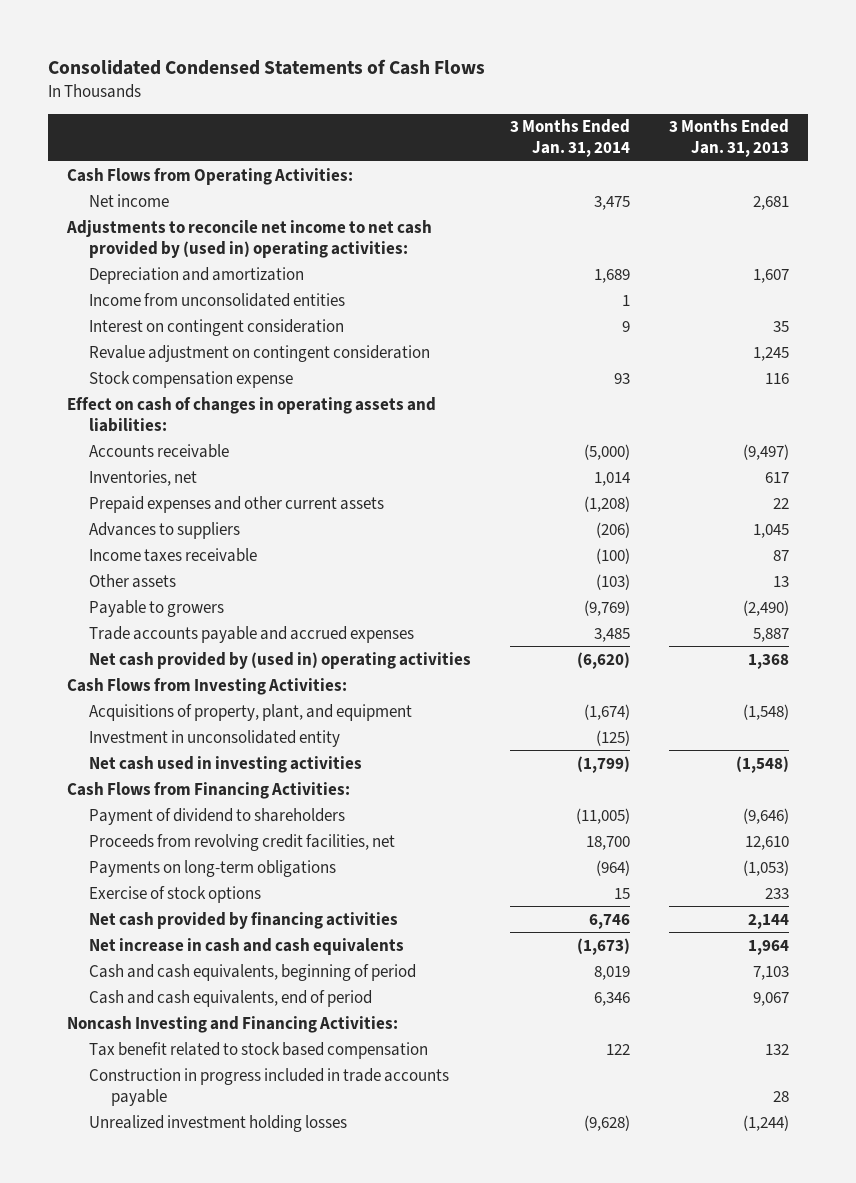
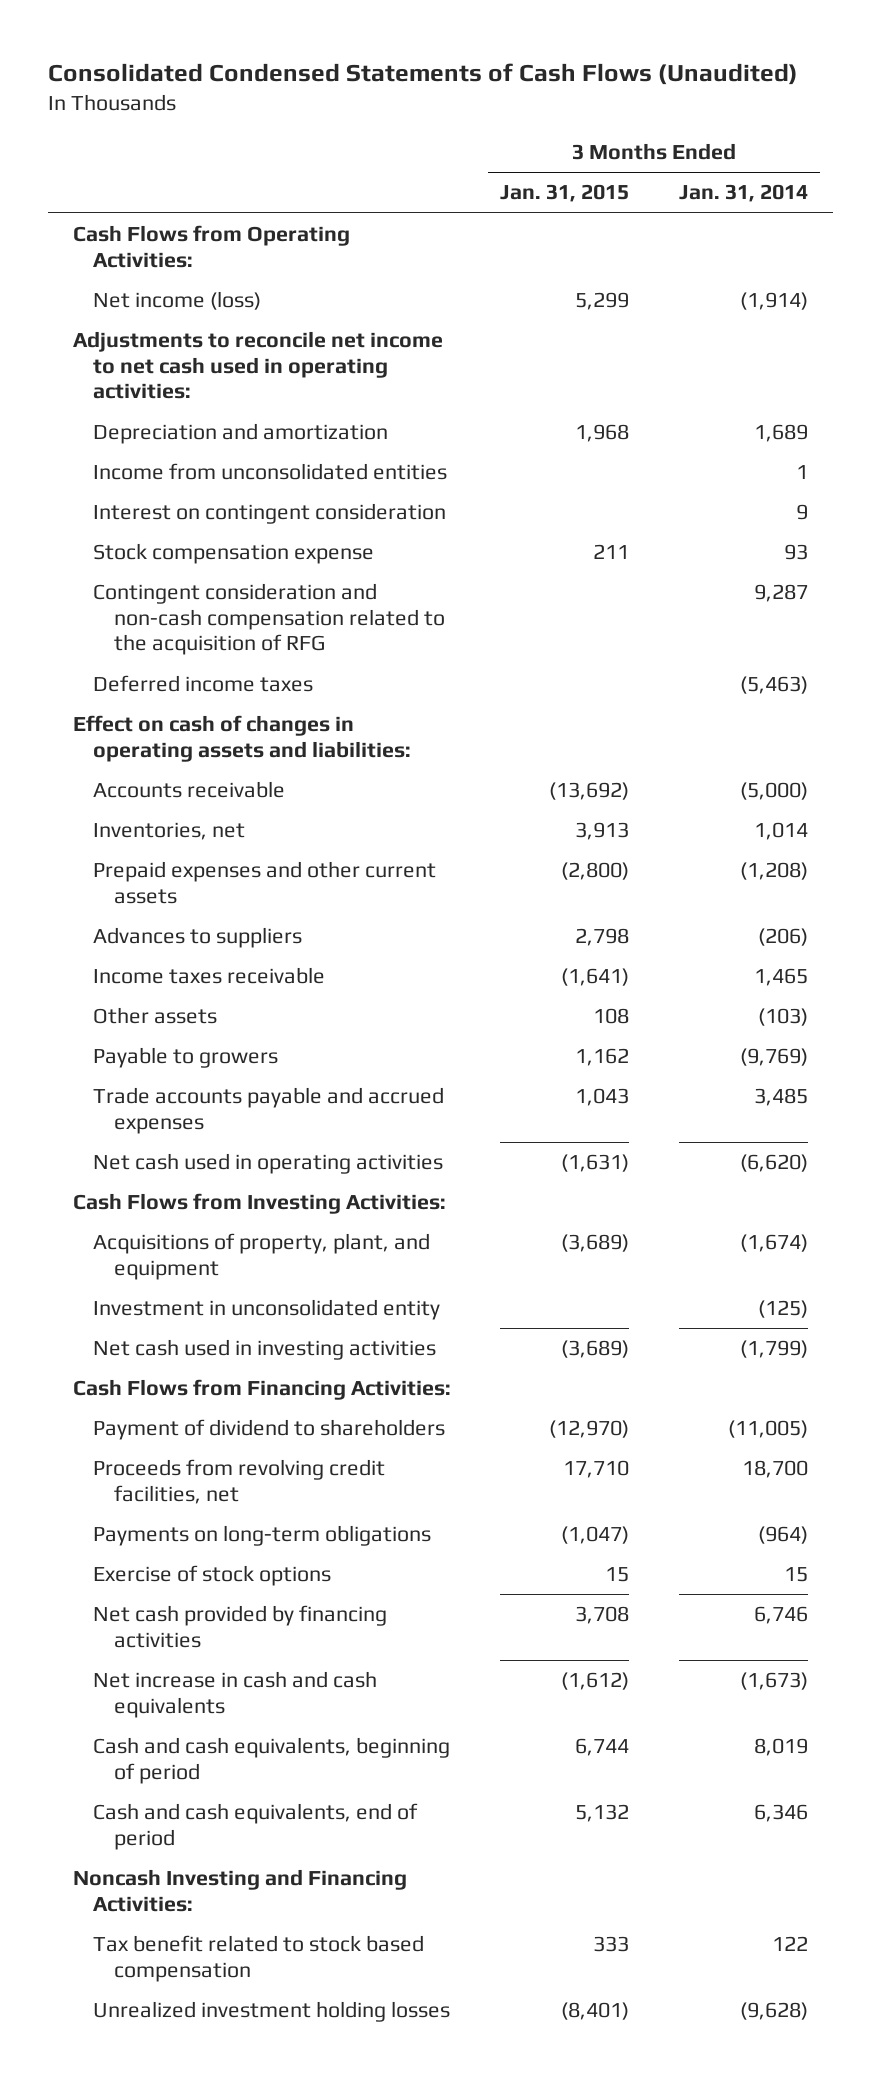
- Consolidated Condensed Statements of Cash Flows
+ Consolidated Condensed Statements of Cash Flows (Unaudited)
- | 3 Months Ended Jan. 31, 2014 | 3 Months Ended Jan. 31, 2013
+ | 3 Months Ended Jan. 31, 2015 | 3 Months Ended Jan. 31, 2014
- Net income | 3,475 | 2,681
- Adjustments to reconcile net income to net cash provided by (used in) operating activities:
+ Net income (loss) | 5,299 | (1,914)
+ Adjustments to reconcile net income to net cash used in operating activities:
- Revalue adjustment on contingent consideration | | 1,245
+ Contingent consideration and non-cash compensation related to the acquisition of RFG | | 9,287
+ Deferred income taxes | | (5,463)
- Income taxes receivable | (100) | 87
+ Income taxes receivable | (1,641) | 1,465
- Net cash provided by (used in) operating activities | (6,620) | 1,368
+ Net cash used in operating activities | (1,631) | (6,620)
- Construction in progress included in trade accounts payable | | 28

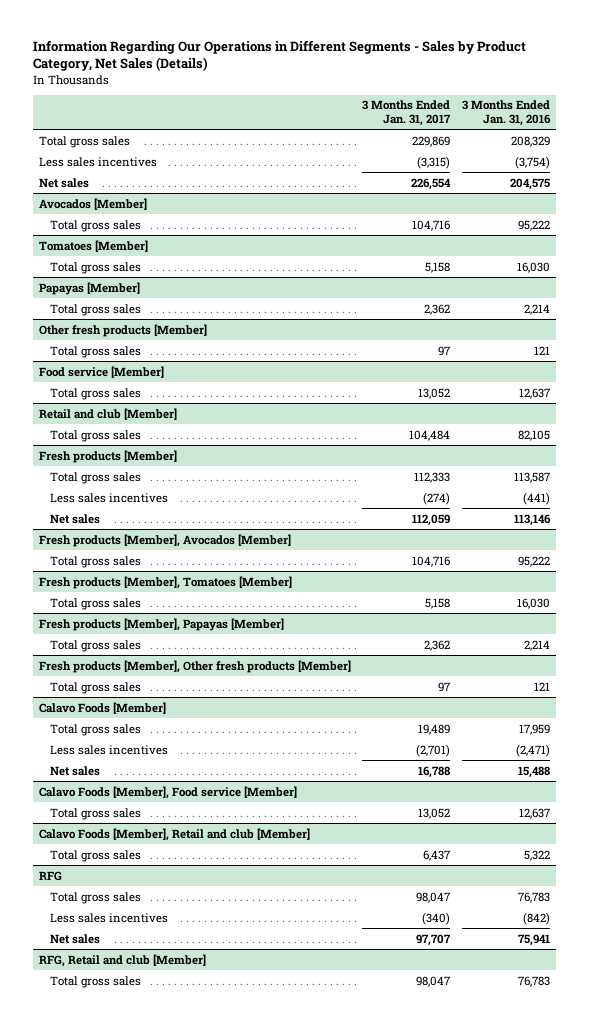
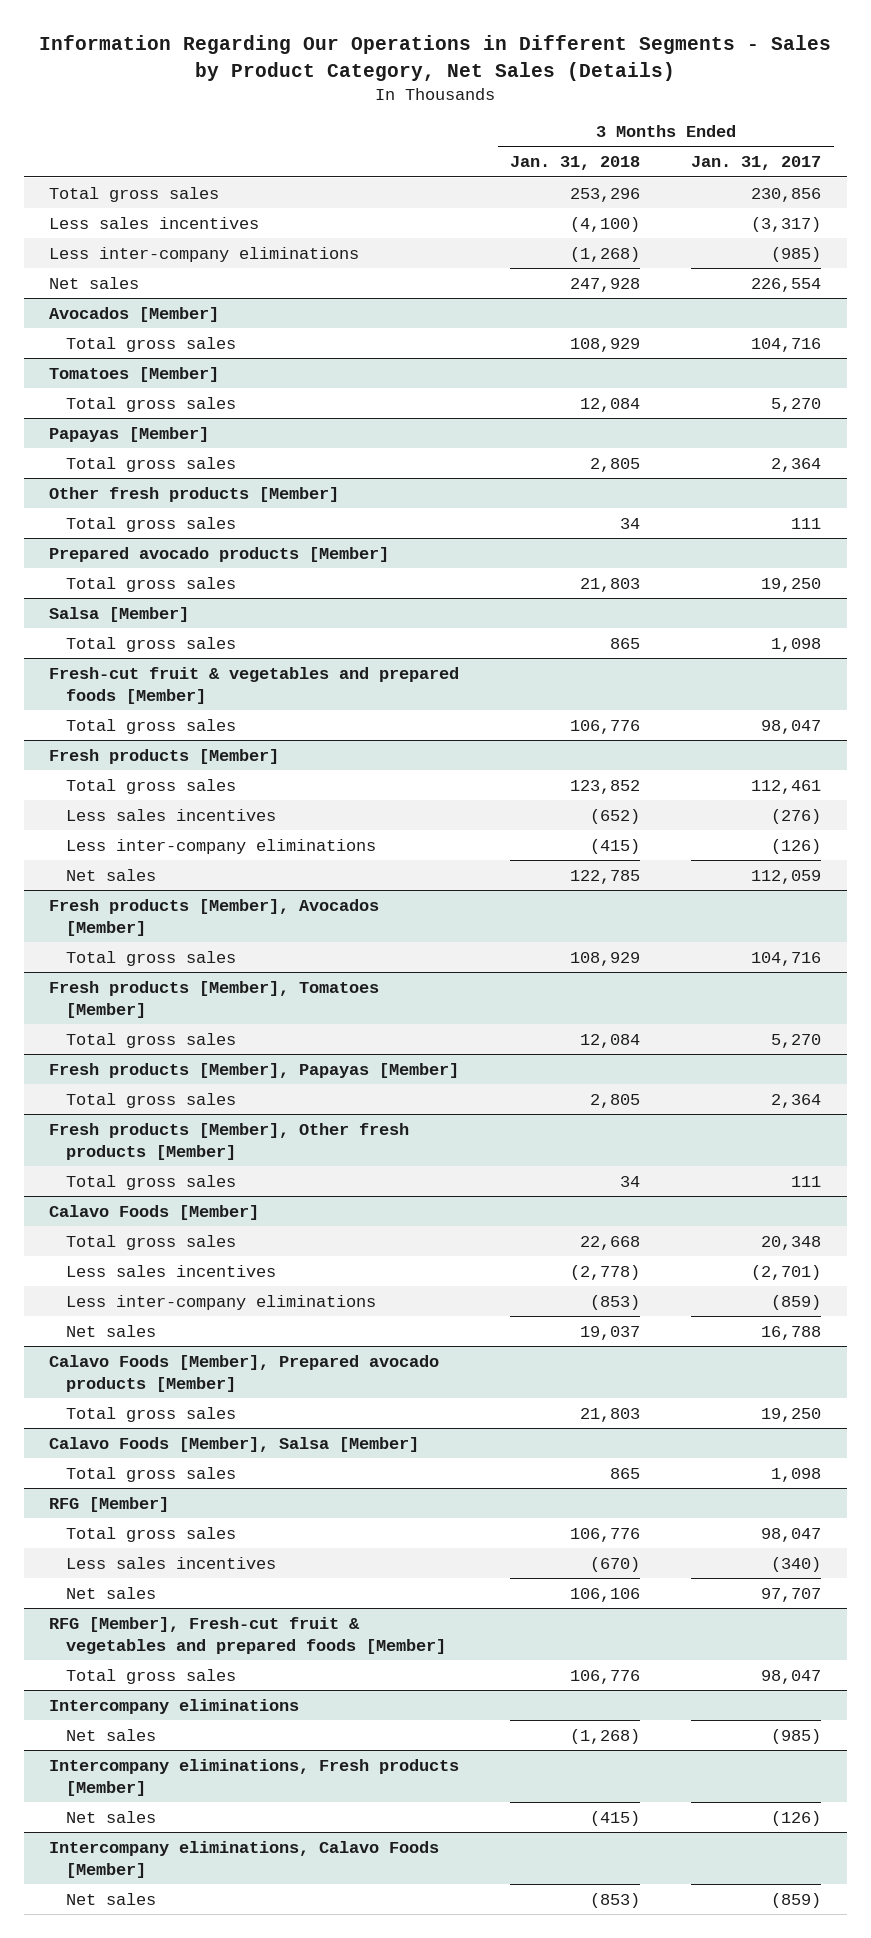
- | 3 Months Ended Jan. 31, 2017 | 3 Months Ended Jan. 31, 2016
+ | 3 Months Ended Jan. 31, 2018 | 3 Months Ended Jan. 31, 2017
- Total gross sales | 229,869 | 208,329
- Less sales incentives | (3,315) | (3,754)
+ Total gross sales | 253,296 | 230,856
+ Less sales incentives | (4,100) | (3,317)
+ Less inter-company eliminations | (1,268) | (985)
@ Tomatoes [Member]
- Total gross sales | 5,158 | 16,030
+ Total gross sales | 12,084 | 5,270
@ Papayas [Member]
- Total gross sales | 2,362 | 2,214
+ Total gross sales | 2,805 | 2,364
@ Other fresh products [Member]
- Total gross sales | 97 | 121
- Food service [Member]
- Total gross sales | 13,052 | 12,637
- Retail and club [Member]
- Total gross sales | 104,484 | 82,105
@ Other fresh products [Member]
+ Total gross sales | 34 | 111
+ Prepared avocado products [Member]
+ Total gross sales | 21,803 | 19,250
+ Salsa [Member]
+ Total gross sales | 865 | 1,098
+ Fresh-cut fruit & vegetables and prepared foods [Member]
+ Total gross sales | 106,776 | 98,047
@ Fresh products [Member]
- Total gross sales | 112,333 | 113,587
- Less sales incentives | (274) | (441)
+ Total gross sales | 123,852 | 112,461
+ Less sales incentives | (652) | (276)
+ Less inter-company eliminations | (415) | (126)
@ Fresh products [Member], Tomatoes [Member]
- Total gross sales | 5,158 | 16,030
+ Total gross sales | 12,084 | 5,270
@ Fresh products [Member], Papayas [Member]
- Total gross sales | 2,362 | 2,214
+ Total gross sales | 2,805 | 2,364
@ Fresh products [Member], Other fresh products [Member]
- Total gross sales | 97 | 121
+ Total gross sales | 34 | 111
@ Calavo Foods [Member]
- Total gross sales | 19,489 | 17,959
+ Total gross sales | 22,668 | 20,348
+ Less inter-company eliminations | (853) | (859)
- Calavo Foods [Member], Food service [Member]
- Total gross sales | 13,052 | 12,637
- Calavo Foods [Member], Retail and club [Member]
- Total gross sales | 6,437 | 5,322
- RFG
+ Calavo Foods [Member], Prepared avocado products [Member]
+ Total gross sales | 21,803 | 19,250
+ Calavo Foods [Member], Salsa [Member]
+ Total gross sales | 865 | 1,098
+ RFG [Member]
- RFG, Retail and club [Member]
+ RFG [Member], Fresh-cut fruit & vegetables and prepared foods [Member]
+ Intercompany eliminations
+ Net sales | (1,268) | (985)
+ Intercompany eliminations, Fresh products [Member]
+ Net sales | (415) | (126)
+ Intercompany eliminations, Calavo Foods [Member]
+ Net sales | (853) | (859)

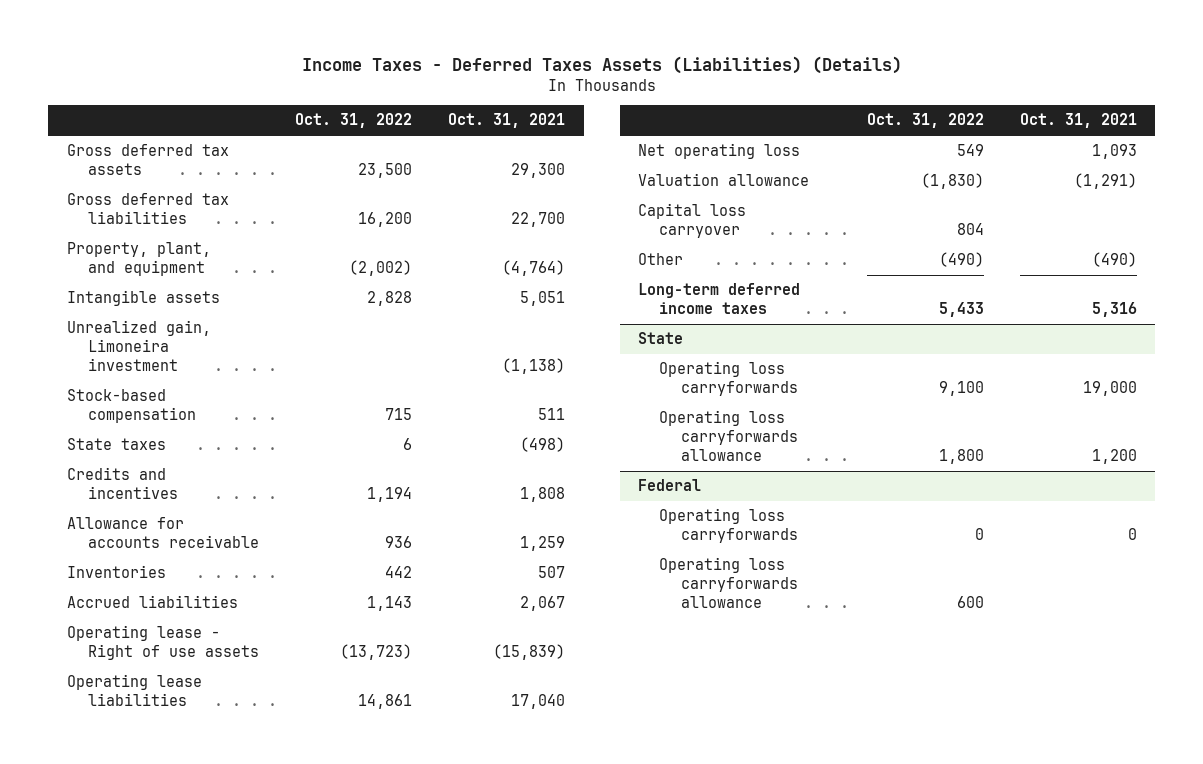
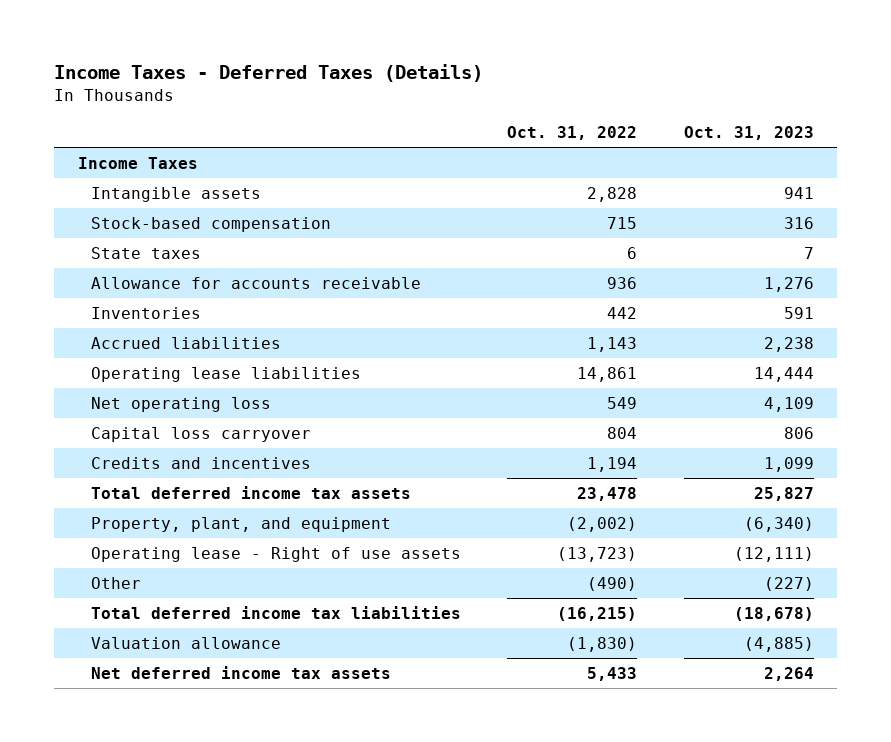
- Income Taxes - Deferred Taxes Assets (Liabilities) (Details)
+ Income Taxes - Deferred Taxes (Details)
- | Oct. 31, 2022 | Oct. 31, 2021
+ | Oct. 31, 2022 | Oct. 31, 2023
- Gross deferred tax assets | 23,500 | 29,300
- Gross deferred tax liabilities | 16,200 | 22,700
+ Income Taxes
- Unrealized gain, Limoneira investment | | (1,138)
moved down: Credits and incentives | 1,194 | 1,099
+ Total deferred income tax assets | 23,478 | 25,827
moved down: Property, plant, and equipment | (2,002) | (6,340)
moved down: Operating lease - Right of use assets | (13,723) | (12,111)
- Long-term deferred income taxes | 5,433 | 5,316
- State
- Operating loss carryforwards | 9,100 | 19,000
- Operating loss carryforwards allowance | 1,800 | 1,200
- Federal
- Operating loss carryforwards | 0 | 0
- Operating loss carryforwards allowance | 600 |
+ Total deferred income tax liabilities | (16,215) | (18,678)
moved down: Valuation allowance | (1,830) | (4,885)
+ Net deferred income tax assets | 5,433 | 2,264

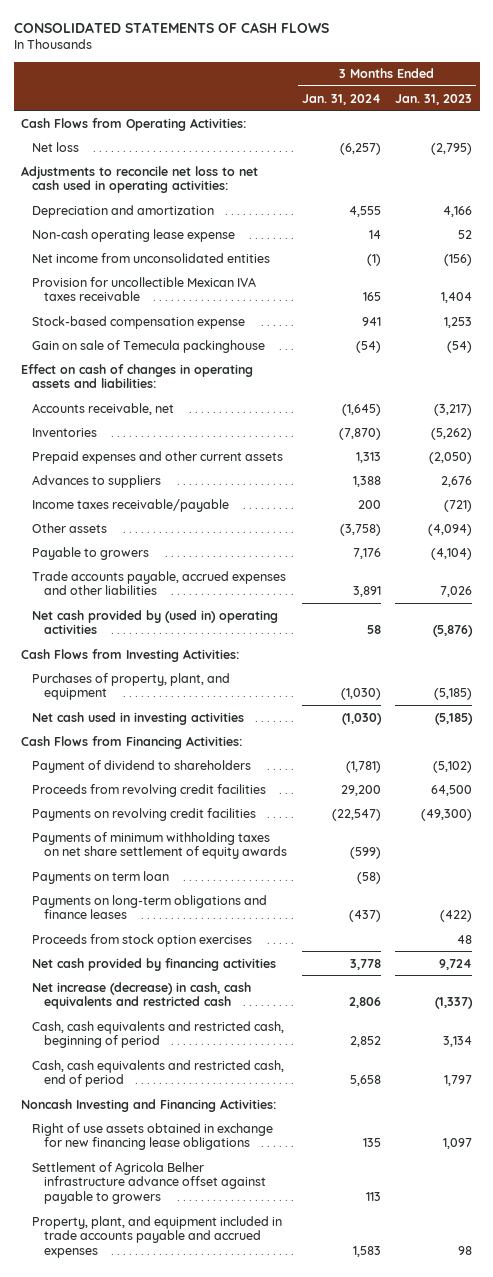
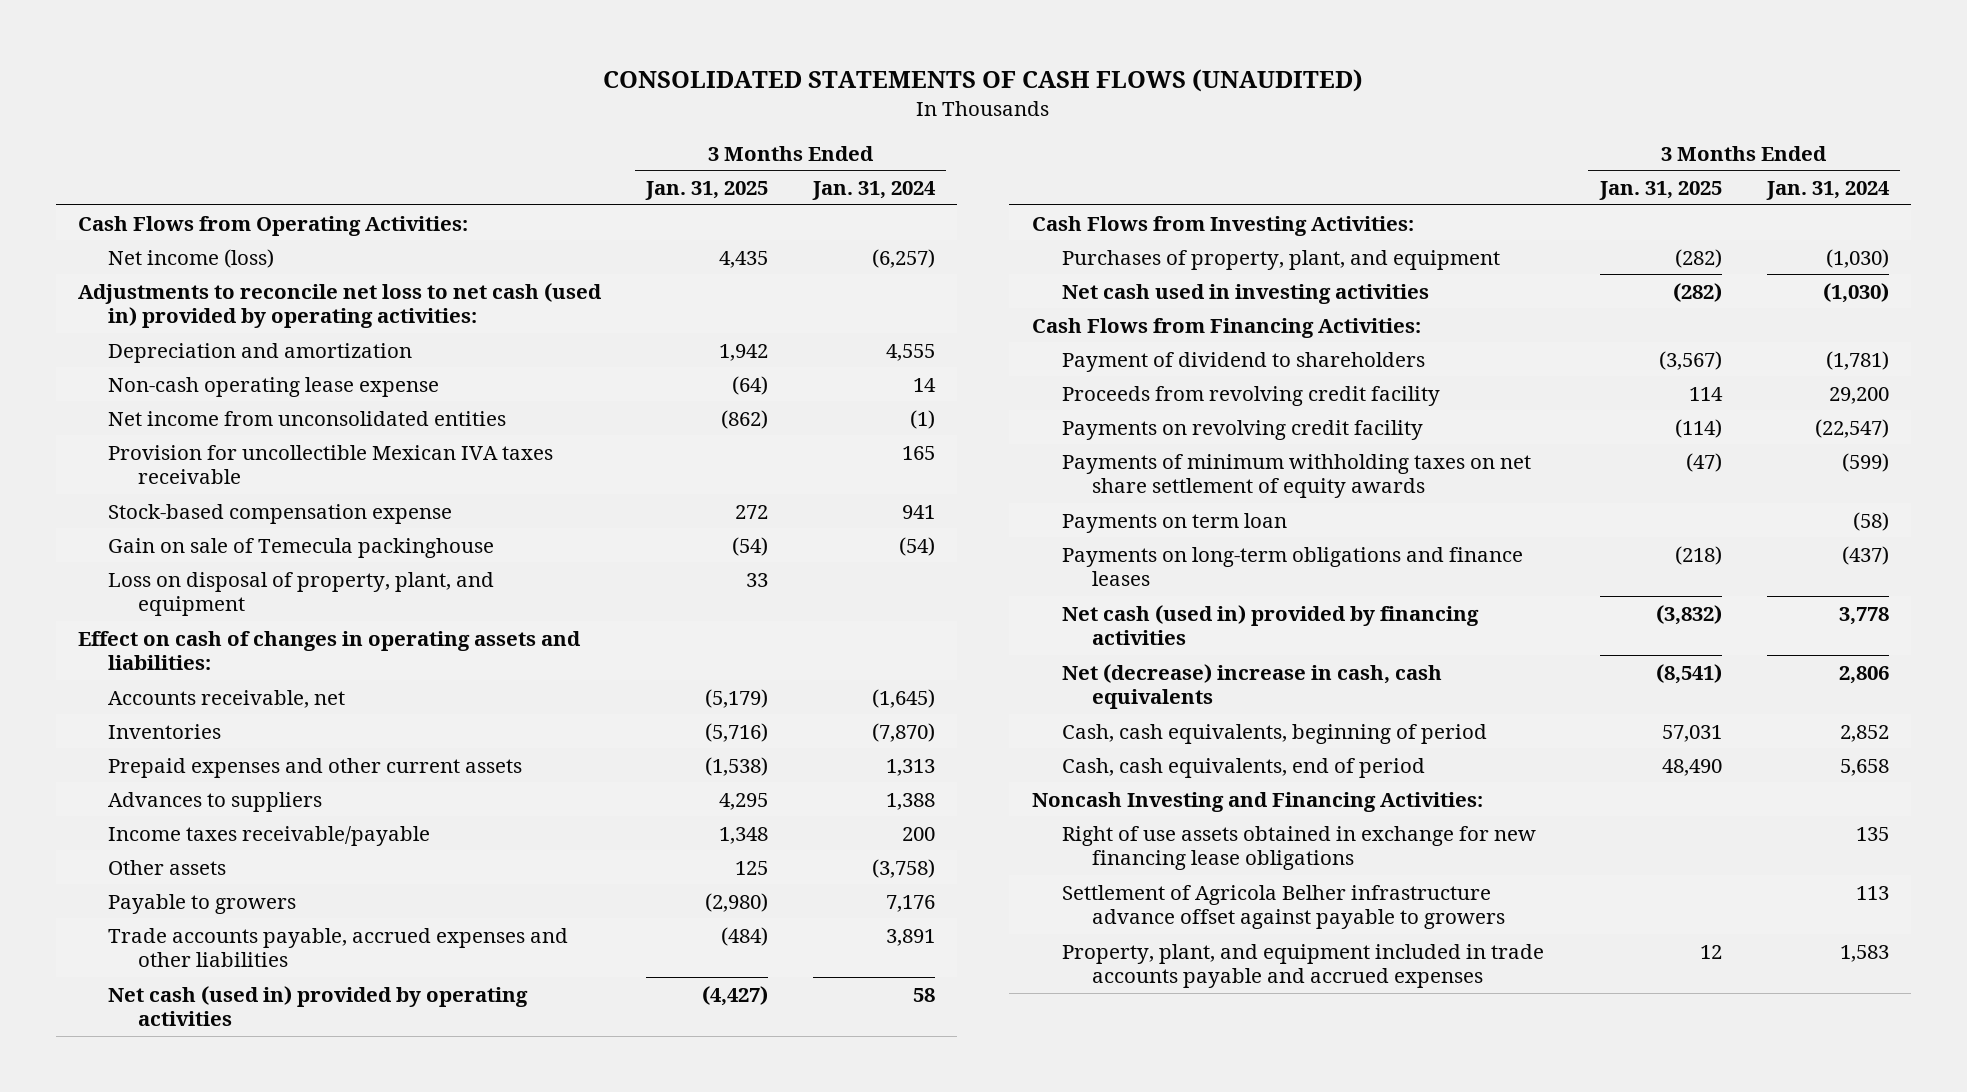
- CONSOLIDATED STATEMENTS OF CASH FLOWS
+ CONSOLIDATED STATEMENTS OF CASH FLOWS (UNAUDITED)
- | 3 Months Ended Jan. 31, 2024 | 3 Months Ended Jan. 31, 2023
+ | 3 Months Ended Jan. 31, 2025 | 3 Months Ended Jan. 31, 2024
- Net loss | (6,257) | (2,795)
- Adjustments to reconcile net loss to net cash used in operating activities:
+ Net income (loss) | 4,435 | (6,257)
+ Adjustments to reconcile net loss to net cash (used in) provided by operating activities:
+ Loss on disposal of property, plant, and equipment | 33 |
- Net cash provided by (used in) operating activities | 58 | (5,876)
+ Net cash (used in) provided by operating activities | (4,427) | 58
- Proceeds from revolving credit facilities | 29,200 | 64,500
- Payments on revolving credit facilities | (22,547) | (49,300)
+ Proceeds from revolving credit facility | 114 | 29,200
+ Payments on revolving credit facility | (114) | (22,547)
- Proceeds from stock option exercises | | 48
- Net cash provided by financing activities | 3,778 | 9,724
- Net increase (decrease) in cash, cash equivalents and restricted cash | 2,806 | (1,337)
- Cash, cash equivalents and restricted cash, beginning of period | 2,852 | 3,134
- Cash, cash equivalents and restricted cash, end of period | 5,658 | 1,797
+ Net cash (used in) provided by financing activities | (3,832) | 3,778
+ Net (decrease) increase in cash, cash equivalents | (8,541) | 2,806
+ Cash, cash equivalents, beginning of period | 57,031 | 2,852
+ Cash, cash equivalents, end of period | 48,490 | 5,658

